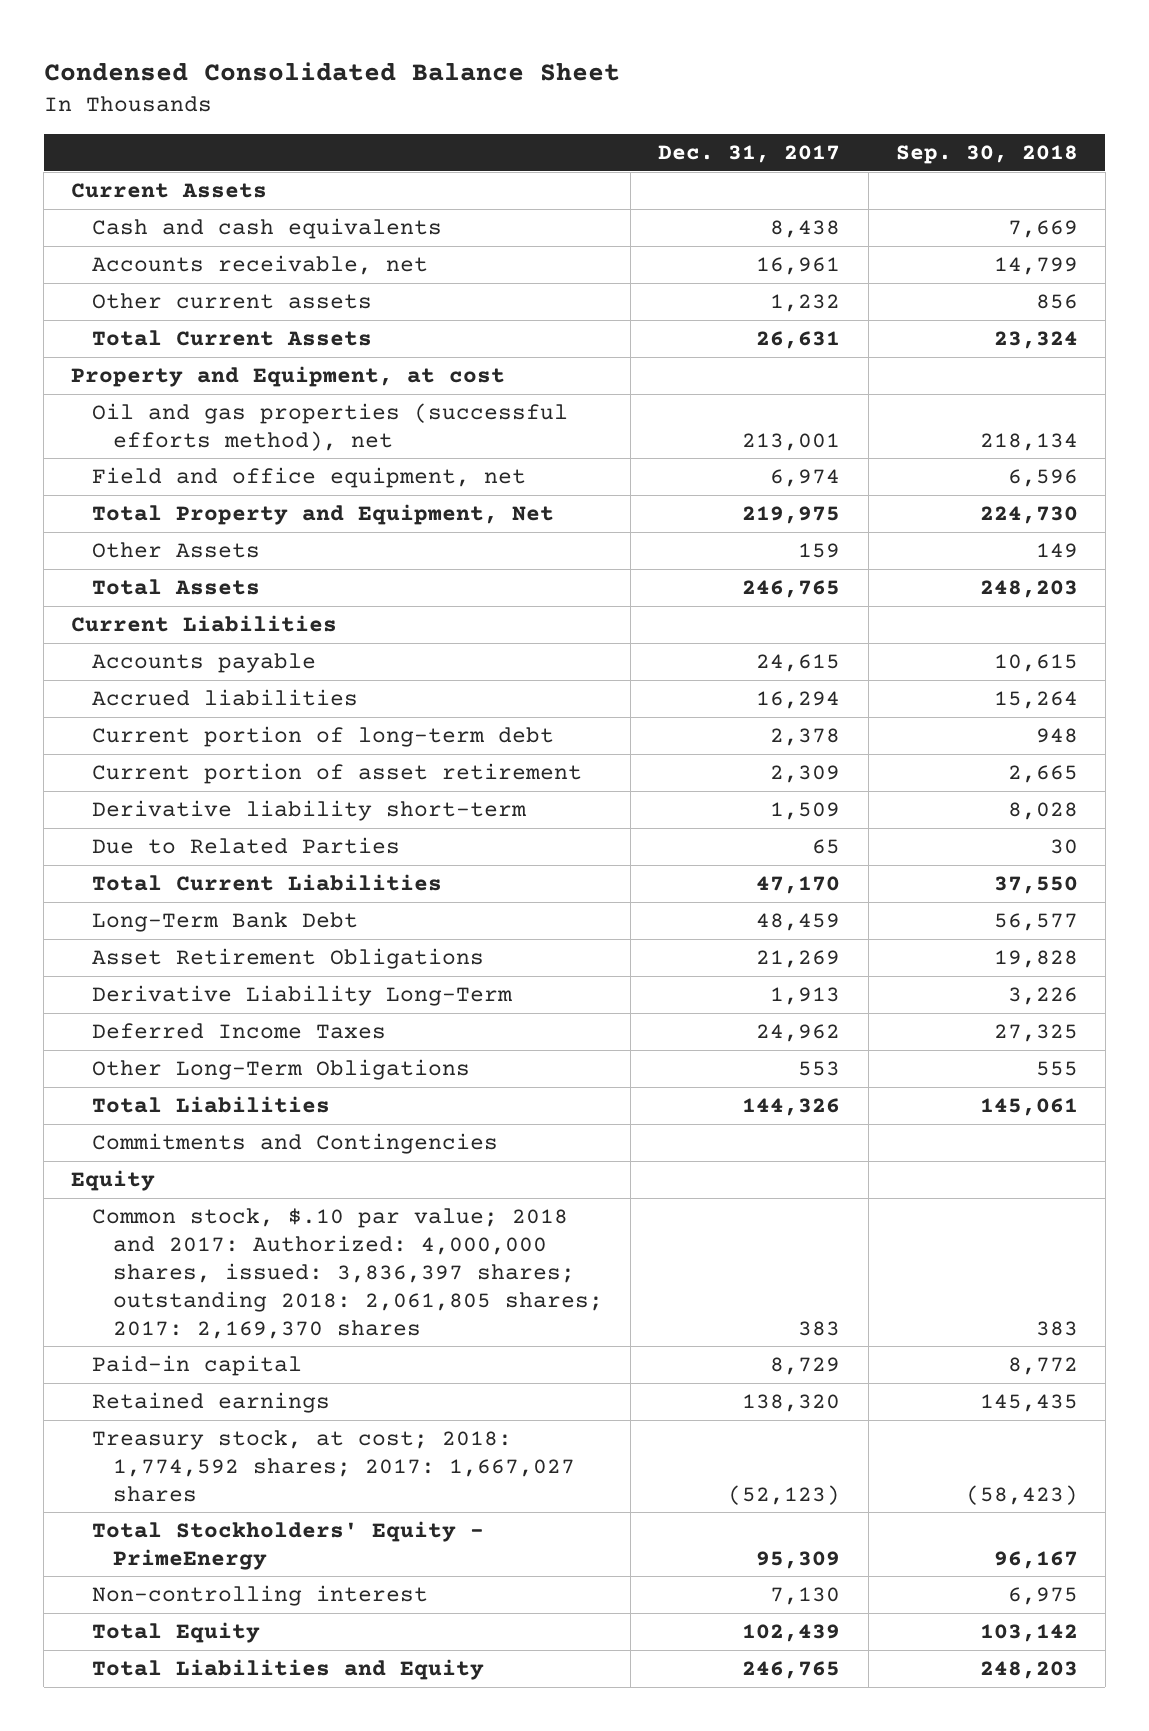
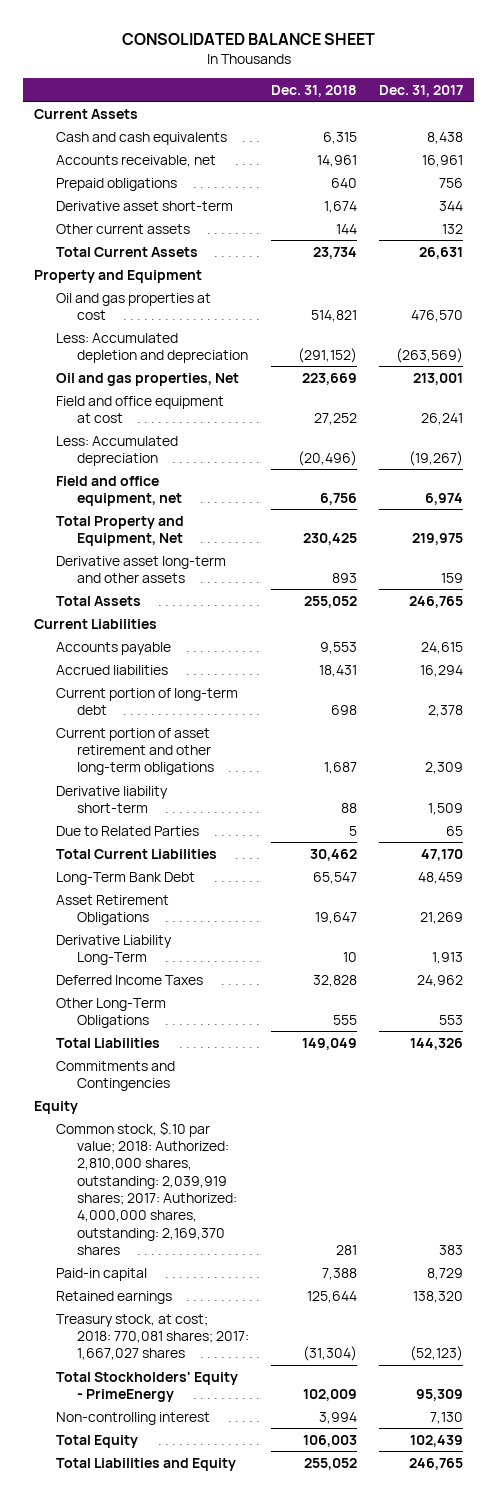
- Condensed Consolidated Balance Sheet
+ CONSOLIDATED BALANCE SHEET
- | Dec. 31, 2017 | Sep. 30, 2018
+ | Dec. 31, 2018 | Dec. 31, 2017
- Other current assets | 1,232 | 856
+ Prepaid obligations | 640 | 756
+ Derivative asset short-term | 1,674 | 344
+ Other current assets | 144 | 132
- Property and Equipment, at cost
- Oil and gas properties (successful efforts method), net | 213,001 | 218,134
+ Property and Equipment
+ Oil and gas properties at cost | 514,821 | 476,570
+ Less: Accumulated depletion and depreciation | (291,152) | (263,569)
+ Oil and gas properties, Net | 223,669 | 213,001
+ Field and office equipment at cost | 27,252 | 26,241
+ Less: Accumulated depreciation | (20,496) | (19,267)
- Other Assets | 159 | 149
+ Derivative asset long-term and other assets | 893 | 159
- Current portion of asset retirement | 2,309 | 2,665
+ Current portion of asset retirement and other long-term obligations | 1,687 | 2,309
- Common stock, $.10 par value; 2018 and 2017: Authorized: 4,000,000 shares, issued: 3,836,397 shares; outstanding 2018: 2,061,805 shares; 2017: 2,169,370 shares | 383 | 383
+ Common stock, $.10 par value; 2018: Authorized: 2,810,000 shares, outstanding: 2,039,919 shares; 2017: Authorized: 4,000,000 shares, outstanding: 2,169,370 shares | 281 | 383
- Treasury stock, at cost; 2018: 1,774,592 shares; 2017: 1,667,027 shares | (52,123) | (58,423)
+ Treasury stock, at cost; 2018: 770,081 shares; 2017: 1,667,027 shares | (31,304) | (52,123)

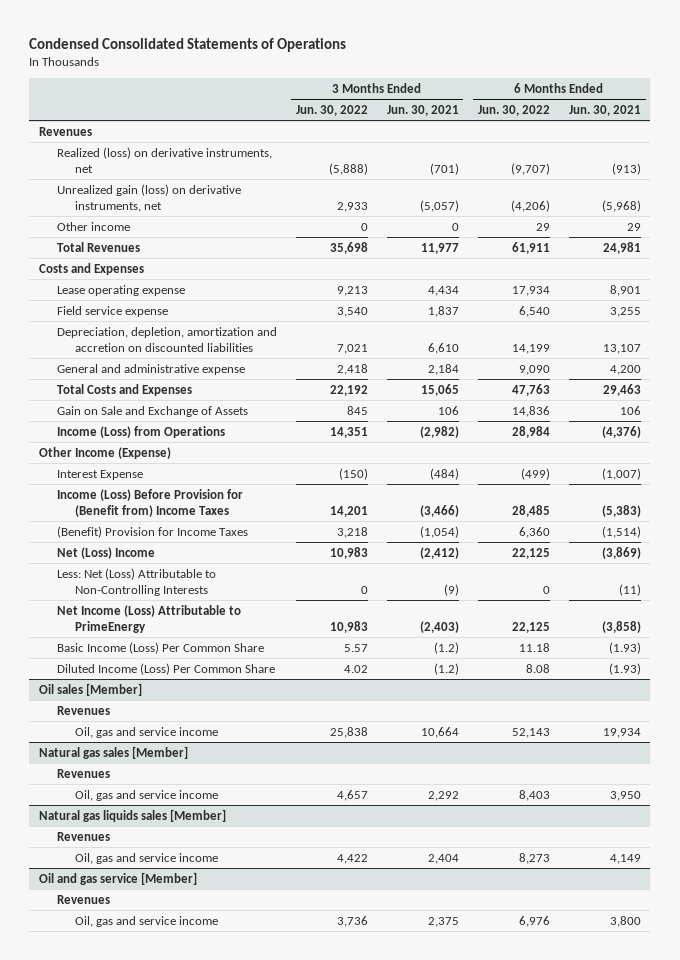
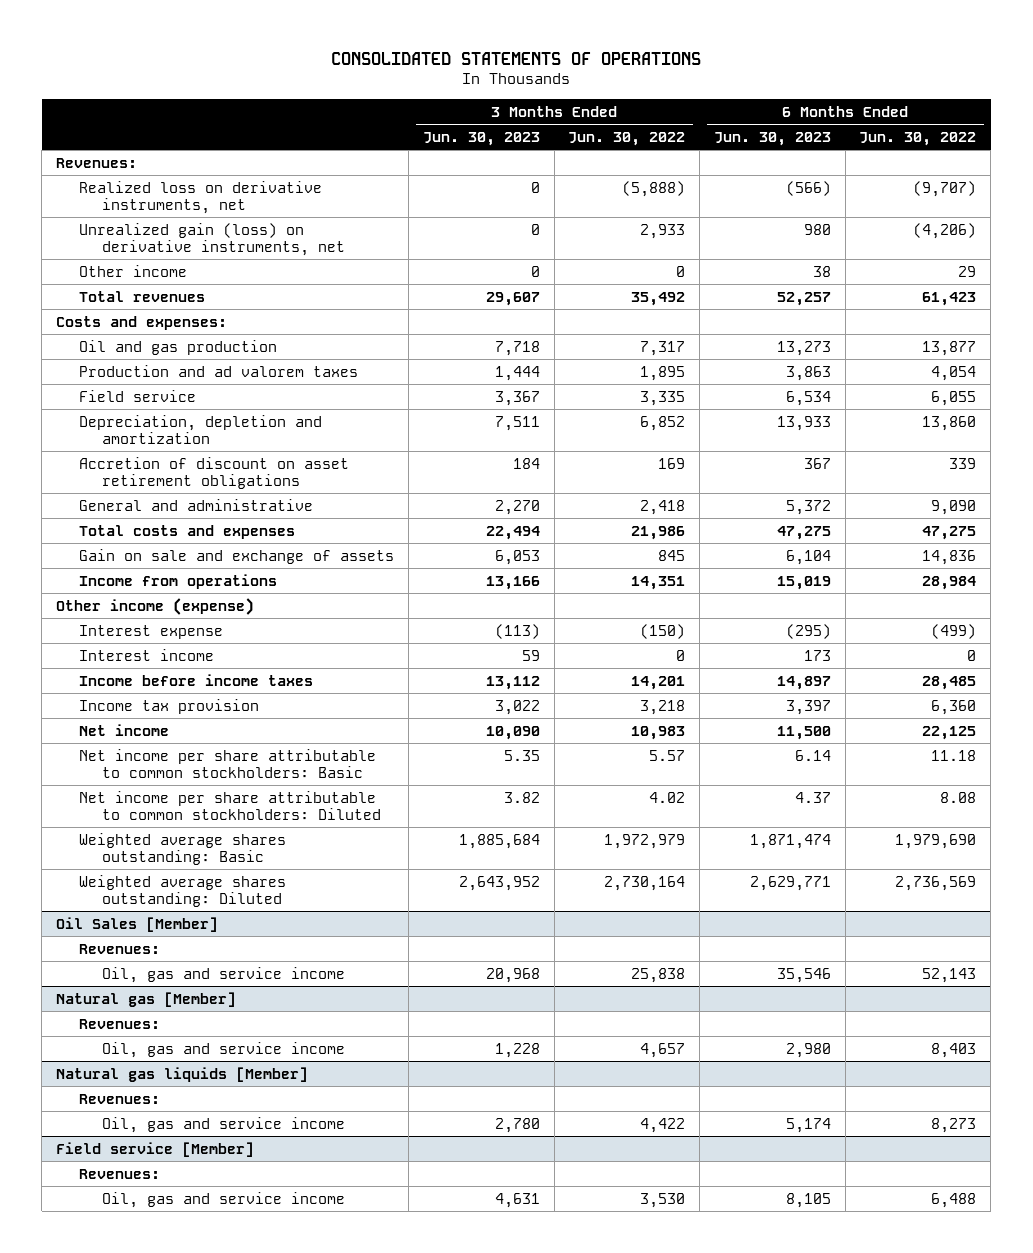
- Condensed Consolidated Statements of Operations
+ CONSOLIDATED STATEMENTS OF OPERATIONS
- | 3 Months Ended Jun. 30, 2022 | 3 Months Ended Jun. 30, 2021 | 6 Months Ended Jun. 30, 2022 | 6 Months Ended Jun. 30, 2021
+ | 3 Months Ended Jun. 30, 2023 | 3 Months Ended Jun. 30, 2022 | 6 Months Ended Jun. 30, 2023 | 6 Months Ended Jun. 30, 2022
- Revenues
- Realized (loss) on derivative instruments, net | (5,888) | (701) | (9,707) | (913)
+ Revenues:
+ Realized loss on derivative instruments, net | 0 | (5,888) | (566) | (9,707)
- Total Revenues | 35,698 | 11,977 | 61,911 | 24,981
- Costs and Expenses
- Lease operating expense | 9,213 | 4,434 | 17,934 | 8,901
- Field service expense | 3,540 | 1,837 | 6,540 | 3,255
- Depreciation, depletion, amortization and accretion on discounted liabilities | 7,021 | 6,610 | 14,199 | 13,107
- General and administrative expense | 2,418 | 2,184 | 9,090 | 4,200
- Total Costs and Expenses | 22,192 | 15,065 | 47,763 | 29,463
- Gain on Sale and Exchange of Assets | 845 | 106 | 14,836 | 106
- Income (Loss) from Operations | 14,351 | (2,982) | 28,984 | (4,376)
- Other Income (Expense)
- Interest Expense | (150) | (484) | (499) | (1,007)
- Income (Loss) Before Provision for (Benefit from) Income Taxes | 14,201 | (3,466) | 28,485 | (5,383)
- (Benefit) Provision for Income Taxes | 3,218 | (1,054) | 6,360 | (1,514)
- Net (Loss) Income | 10,983 | (2,412) | 22,125 | (3,869)
- Less: Net (Loss) Attributable to Non-Controlling Interests | 0 | (9) | 0 | (11)
- Net Income (Loss) Attributable to PrimeEnergy | 10,983 | (2,403) | 22,125 | (3,858)
- Basic Income (Loss) Per Common Share | 5.57 | (1.2) | 11.18 | (1.93)
- Diluted Income (Loss) Per Common Share | 4.02 | (1.2) | 8.08 | (1.93)
- Oil sales [Member]
- Revenues
+ Total revenues | 29,607 | 35,492 | 52,257 | 61,423
+ Costs and expenses:
+ Oil and gas production | 7,718 | 7,317 | 13,273 | 13,877
+ Production and ad valorem taxes | 1,444 | 1,895 | 3,863 | 4,054
+ Field service | 3,367 | 3,335 | 6,534 | 6,055
+ Depreciation, depletion and amortization | 7,511 | 6,852 | 13,933 | 13,860
+ Accretion of discount on asset retirement obligations | 184 | 169 | 367 | 339
+ General and administrative | 2,270 | 2,418 | 5,372 | 9,090
+ Total costs and expenses | 22,494 | 21,986 | 47,275 | 47,275
+ Gain on sale and exchange of assets | 6,053 | 845 | 6,104 | 14,836
+ Income from operations | 13,166 | 14,351 | 15,019 | 28,984
+ Other income (expense)
+ Interest expense | (113) | (150) | (295) | (499)
+ Interest income | 59 | 0 | 173 | 0
+ Income before income taxes | 13,112 | 14,201 | 14,897 | 28,485
+ Income tax provision | 3,022 | 3,218 | 3,397 | 6,360
+ Net income | 10,090 | 10,983 | 11,500 | 22,125
+ Net income per share attributable to common stockholders: Basic | 5.35 | 5.57 | 6.14 | 11.18
+ Net income per share attributable to common stockholders: Diluted | 3.82 | 4.02 | 4.37 | 8.08
+ Weighted average shares outstanding: Basic | 1,885,684 | 1,972,979 | 1,871,474 | 1,979,690
+ Weighted average shares outstanding: Diluted | 2,643,952 | 2,730,164 | 2,629,771 | 2,736,569
+ Oil Sales [Member]
+ Revenues:
- Natural gas sales [Member]
- Revenues
+ Natural gas [Member]
+ Revenues:
- Natural gas liquids sales [Member]
- Revenues
+ Natural gas liquids [Member]
+ Revenues:
- Oil and gas service [Member]
- Revenues
- Oil, gas and service income | 3,736 | 2,375 | 6,976 | 3,800
+ Field service [Member]
+ Revenues:
+ Oil, gas and service income | 4,631 | 3,530 | 8,105 | 6,488

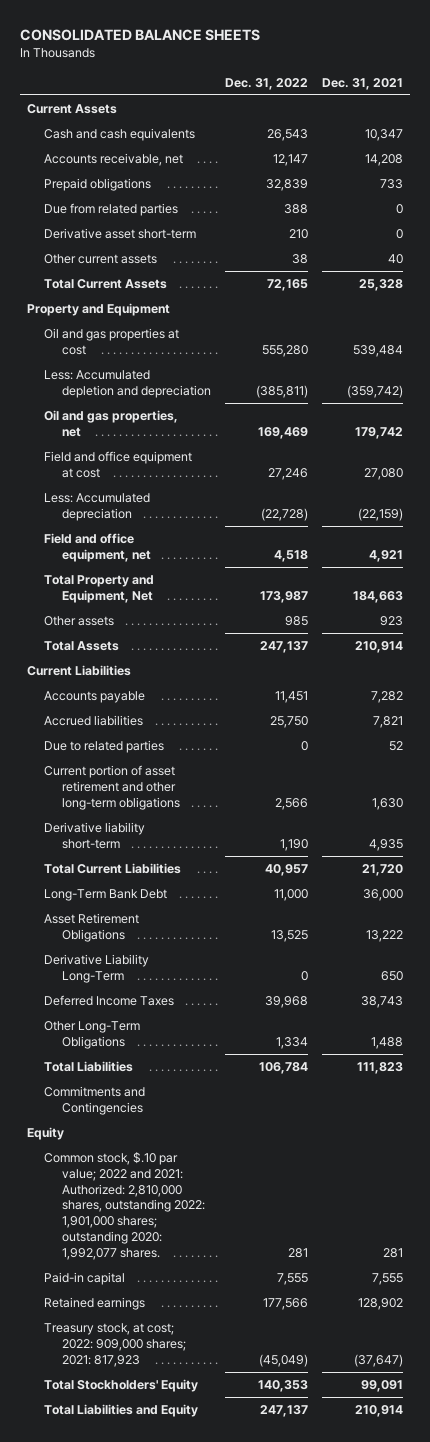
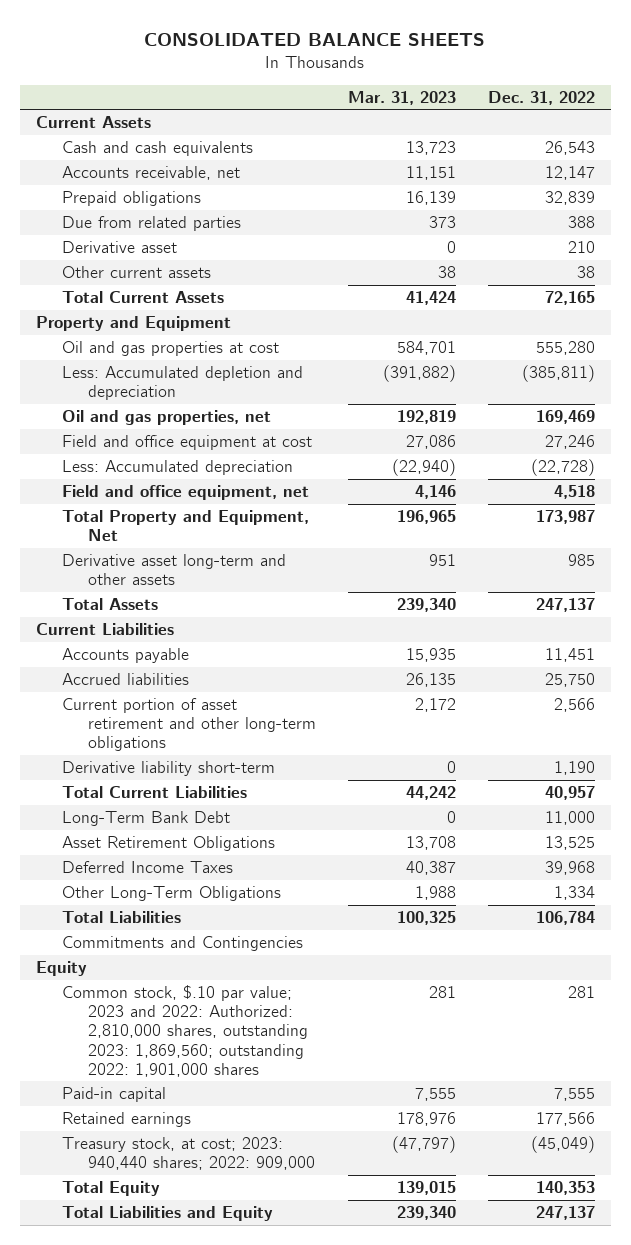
- | Dec. 31, 2022 | Dec. 31, 2021
+ | Mar. 31, 2023 | Dec. 31, 2022
- Derivative asset short-term | 210 | 0
+ Derivative asset | 0 | 210
- Other assets | 985 | 923
+ Derivative asset long-term and other assets | 951 | 985
- Due to related parties | 0 | 52
- Derivative Liability Long-Term | 0 | 650
- Common stock, $.10 par value; 2022 and 2021: Authorized: 2,810,000 shares, outstanding 2022: 1,901,000 shares; outstanding 2020: 1,992,077 shares. | 281 | 281
+ Common stock, $.10 par value; 2023 and 2022: Authorized: 2,810,000 shares, outstanding 2023: 1,869,560; outstanding 2022: 1,901,000 shares | 281 | 281
- Treasury stock, at cost; 2022: 909,000 shares; 2021: 817,923 | (45,049) | (37,647)
- Total Stockholders' Equity | 140,353 | 99,091
+ Treasury stock, at cost; 2023: 940,440 shares; 2022: 909,000 | (47,797) | (45,049)
+ Total Equity | 139,015 | 140,353

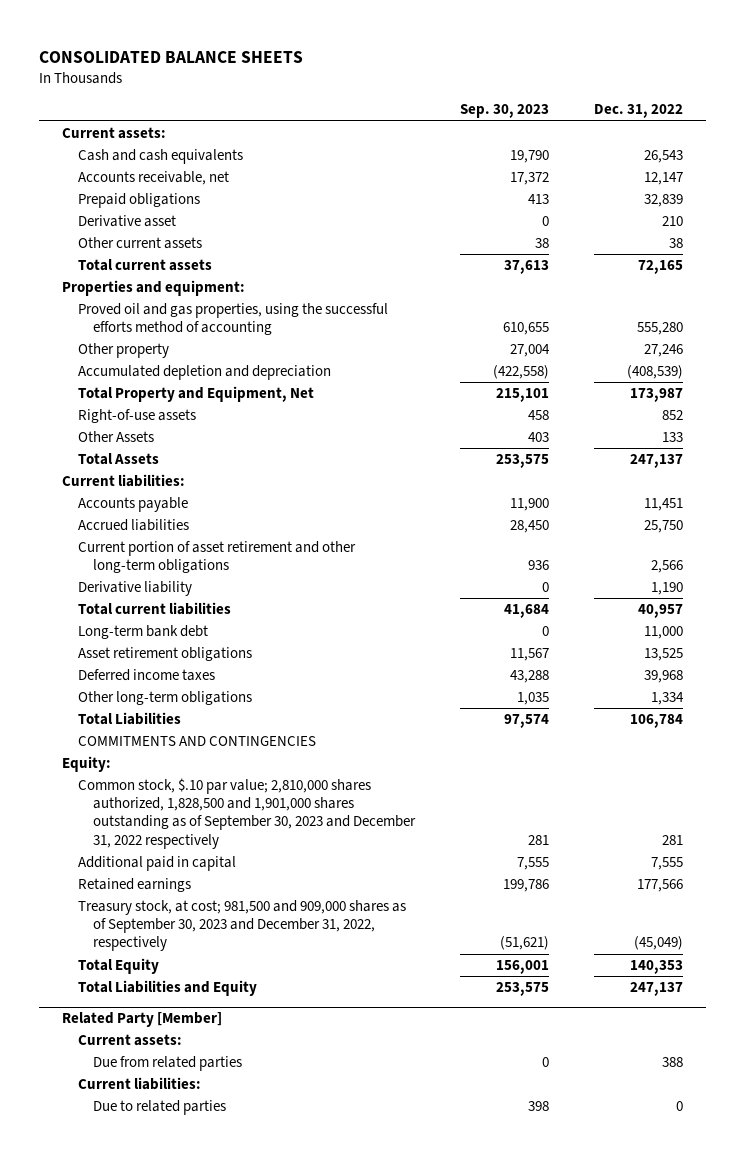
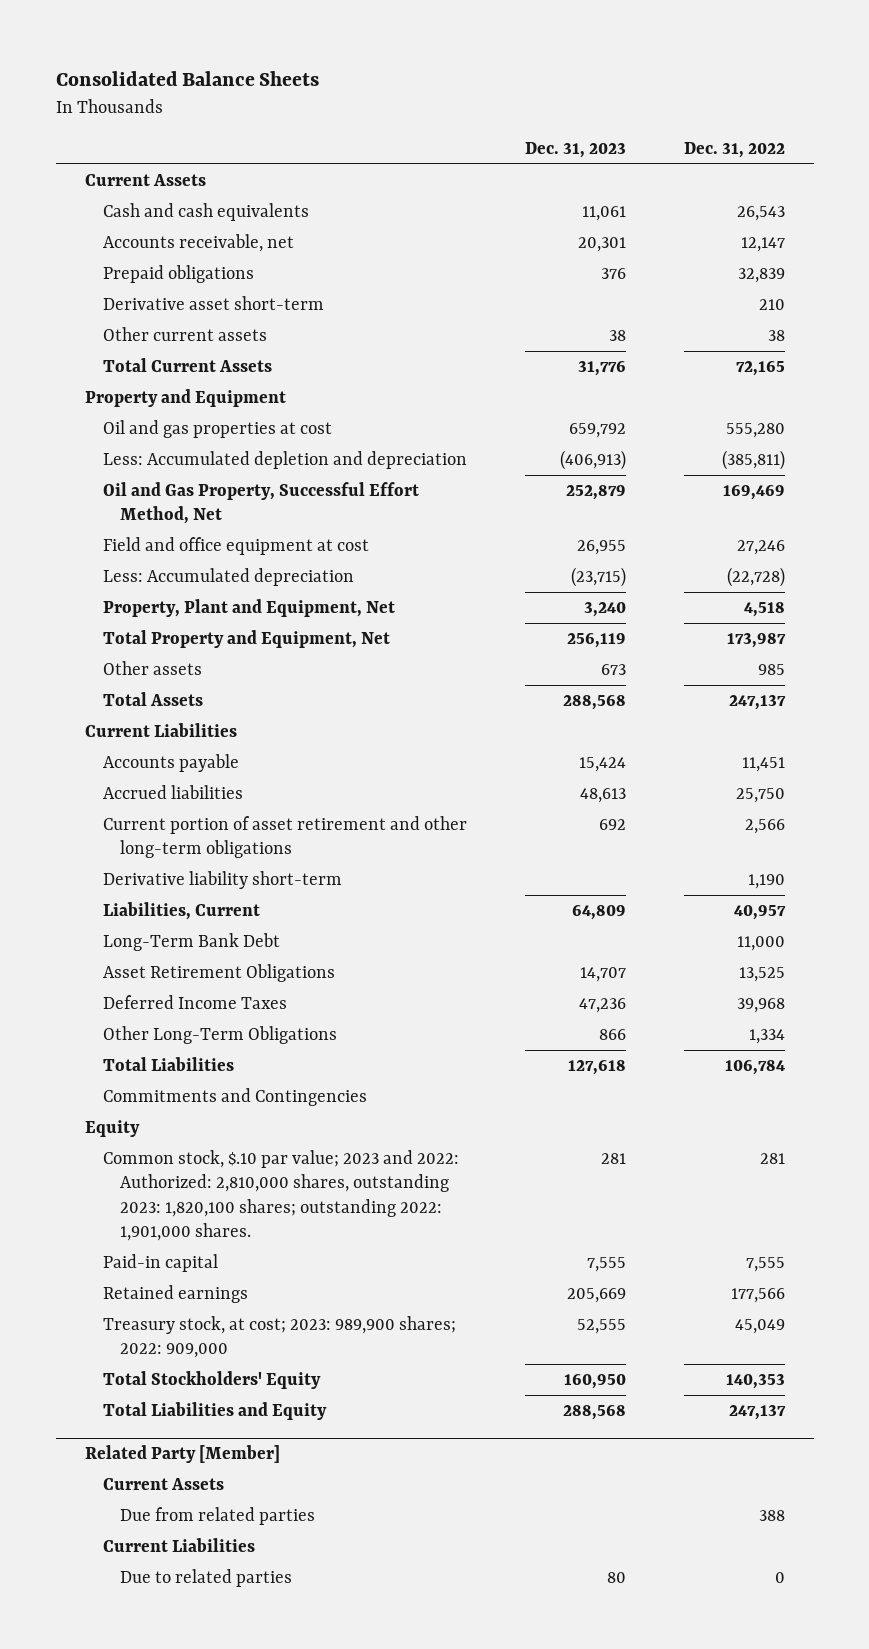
- CONSOLIDATED BALANCE SHEETS
+ Consolidated Balance Sheets
- | Sep. 30, 2023 | Dec. 31, 2022
+ | Dec. 31, 2023 | Dec. 31, 2022
- Current assets:
+ Current Assets
- Derivative asset | 0 | 210
+ Derivative asset short-term | | 210
- Total current assets | 37,613 | 72,165
- Properties and equipment:
- Proved oil and gas properties, using the successful efforts method of accounting | 610,655 | 555,280
- Other property | 27,004 | 27,246
- Accumulated depletion and depreciation | (422,558) | (408,539)
+ Total Current Assets | 31,776 | 72,165
+ Property and Equipment
+ Oil and gas properties at cost | 659,792 | 555,280
+ Less: Accumulated depletion and depreciation | (406,913) | (385,811)
+ Oil and Gas Property, Successful Effort Method, Net | 252,879 | 169,469
+ Field and office equipment at cost | 26,955 | 27,246
+ Less: Accumulated depreciation | (23,715) | (22,728)
+ Property, Plant and Equipment, Net | 3,240 | 4,518
- Right-of-use assets | 458 | 852
- Other Assets | 403 | 133
+ Other assets | 673 | 985
- Current liabilities:
+ Current Liabilities
- Derivative liability | 0 | 1,190
- Total current liabilities | 41,684 | 40,957
- Long-term bank debt | 0 | 11,000
- Asset retirement obligations | 11,567 | 13,525
- Deferred income taxes | 43,288 | 39,968
- Other long-term obligations | 1,035 | 1,334
+ Derivative liability short-term | | 1,190
+ Liabilities, Current | 64,809 | 40,957
+ Long-Term Bank Debt | | 11,000
+ Asset Retirement Obligations | 14,707 | 13,525
+ Deferred Income Taxes | 47,236 | 39,968
+ Other Long-Term Obligations | 866 | 1,334
- COMMITMENTS AND CONTINGENCIES
- Equity:
- Common stock, $.10 par value; 2,810,000 shares authorized, 1,828,500 and 1,901,000 shares outstanding as of September 30, 2023 and December 31, 2022 respectively | 281 | 281
- Additional paid in capital | 7,555 | 7,555
+ Commitments and Contingencies
+ Equity
+ Common stock, $.10 par value; 2023 and 2022: Authorized: 2,810,000 shares, outstanding 2023: 1,820,100 shares; outstanding 2022: 1,901,000 shares. | 281 | 281
+ Paid-in capital | 7,555 | 7,555
- Treasury stock, at cost; 981,500 and 909,000 shares as of September 30, 2023 and December 31, 2022, respectively | (51,621) | (45,049)
- Total Equity | 156,001 | 140,353
+ Treasury stock, at cost; 2023: 989,900 shares; 2022: 909,000 | 52,555 | 45,049
+ Total Stockholders' Equity | 160,950 | 140,353
@ Related Party [Member]
- Current assets:
+ Current Assets
- Current liabilities:
+ Current Liabilities

